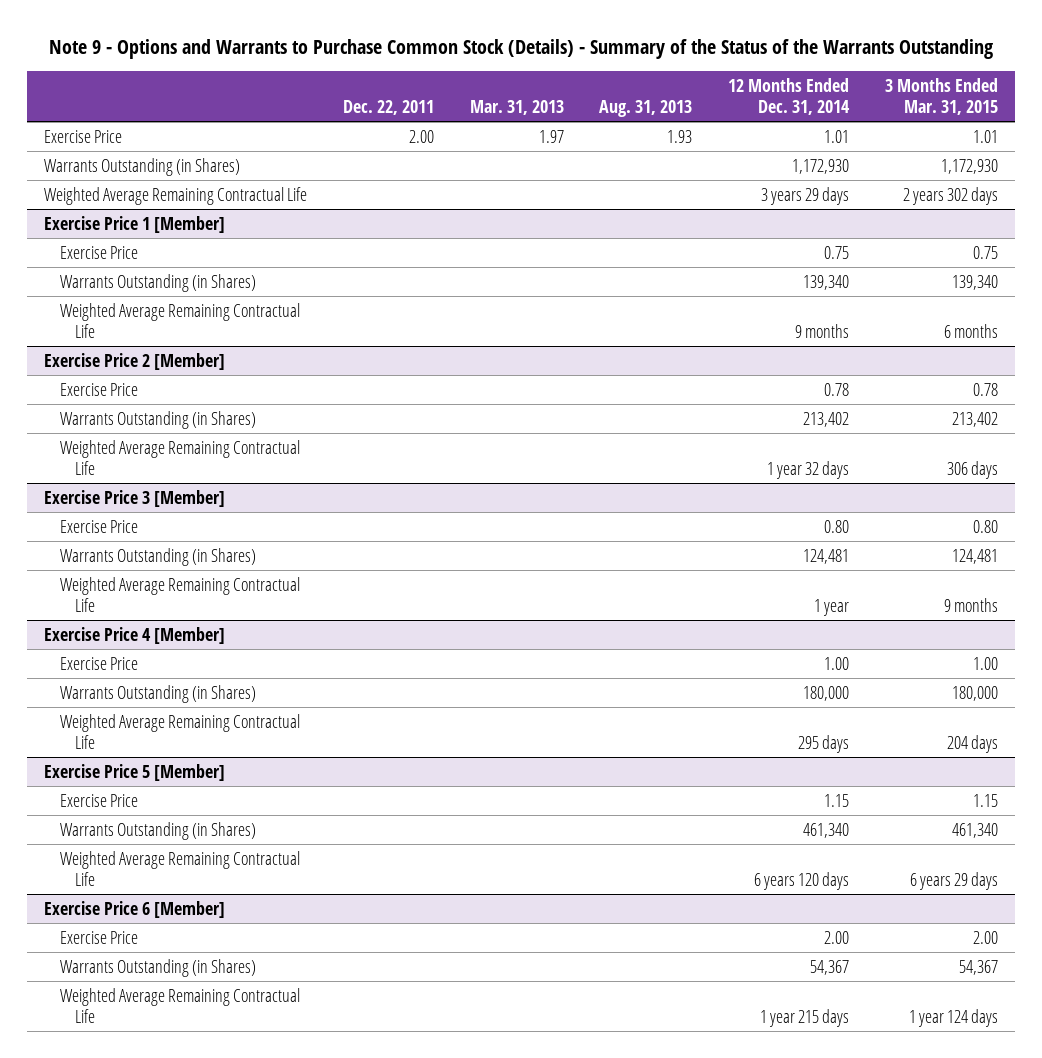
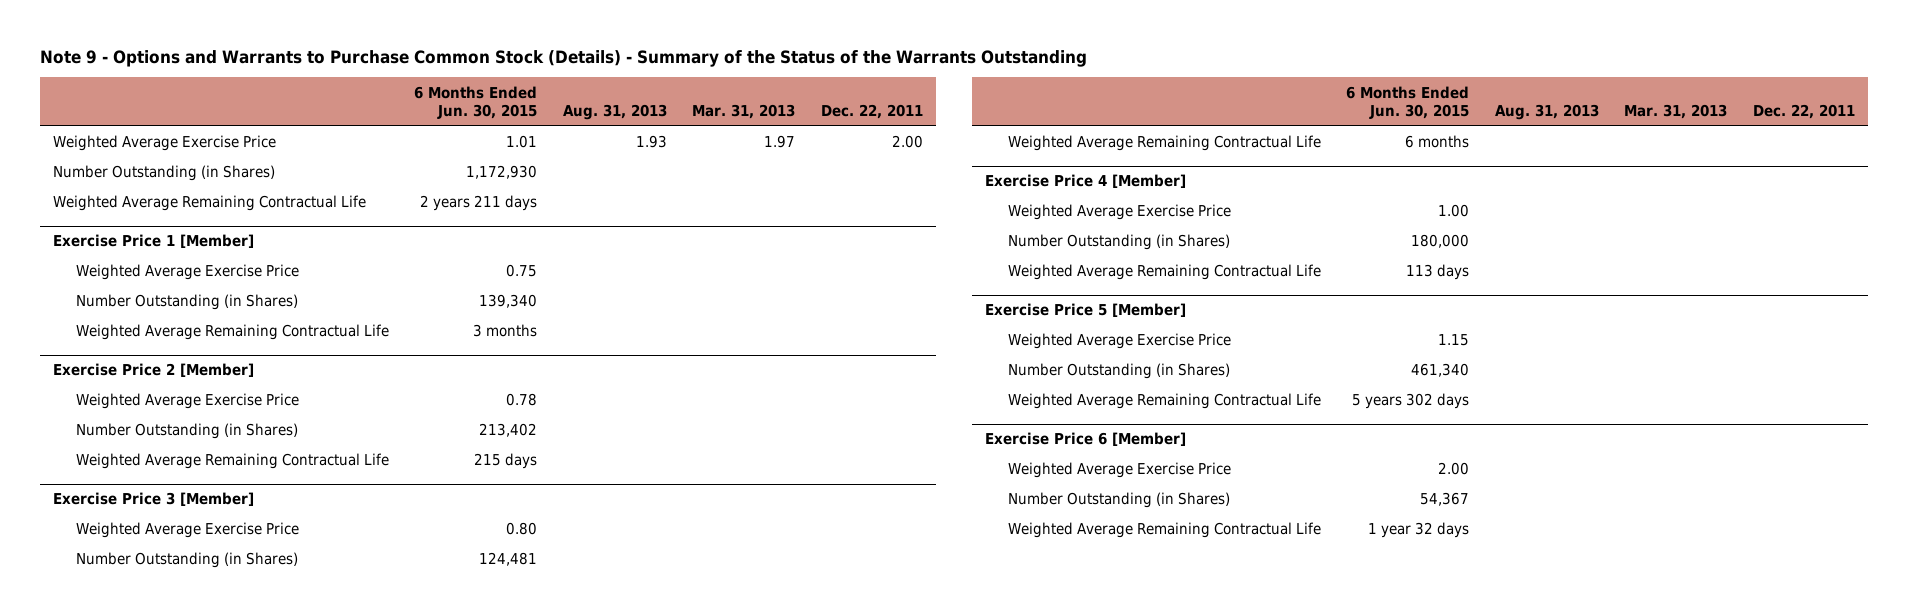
- | Dec. 22, 2011 | Mar. 31, 2013 | Aug. 31, 2013 | 12 Months Ended Dec. 31, 2014 | 3 Months Ended Mar. 31, 2015
+ | 6 Months Ended Jun. 30, 2015 | Aug. 31, 2013 | Mar. 31, 2013 | Dec. 22, 2011
- Exercise Price | 2.00 | 1.97 | 1.93 | 1.01 | 1.01
- Warrants Outstanding (in Shares) | | | | 1,172,930 | 1,172,930
+ Weighted Average Exercise Price | 1.01 | 1.93 | 1.97 | 2.00
+ Number Outstanding (in Shares) | 1,172,930 | | |
@ Exercise Price 1 [Member]
- Exercise Price | | | | 0.75 | 0.75
- Warrants Outstanding (in Shares) | | | | 139,340 | 139,340
+ Weighted Average Exercise Price | 0.75 | | |
+ Number Outstanding (in Shares) | 139,340 | | |
@ Exercise Price 2 [Member]
- Exercise Price | | | | 0.78 | 0.78
- Warrants Outstanding (in Shares) | | | | 213,402 | 213,402
+ Weighted Average Exercise Price | 0.78 | | |
+ Number Outstanding (in Shares) | 213,402 | | |
@ Exercise Price 3 [Member]
- Exercise Price | | | | 0.80 | 0.80
- Warrants Outstanding (in Shares) | | | | 124,481 | 124,481
+ Weighted Average Exercise Price | 0.80 | | |
+ Number Outstanding (in Shares) | 124,481 | | |
@ Exercise Price 4 [Member]
- Exercise Price | | | | 1.00 | 1.00
- Warrants Outstanding (in Shares) | | | | 180,000 | 180,000
+ Weighted Average Exercise Price | 1.00 | | |
+ Number Outstanding (in Shares) | 180,000 | | |
@ Exercise Price 5 [Member]
- Exercise Price | | | | 1.15 | 1.15
- Warrants Outstanding (in Shares) | | | | 461,340 | 461,340
+ Weighted Average Exercise Price | 1.15 | | |
+ Number Outstanding (in Shares) | 461,340 | | |
@ Exercise Price 6 [Member]
- Exercise Price | | | | 2.00 | 2.00
- Warrants Outstanding (in Shares) | | | | 54,367 | 54,367
+ Weighted Average Exercise Price | 2.00 | | |
+ Number Outstanding (in Shares) | 54,367 | | |

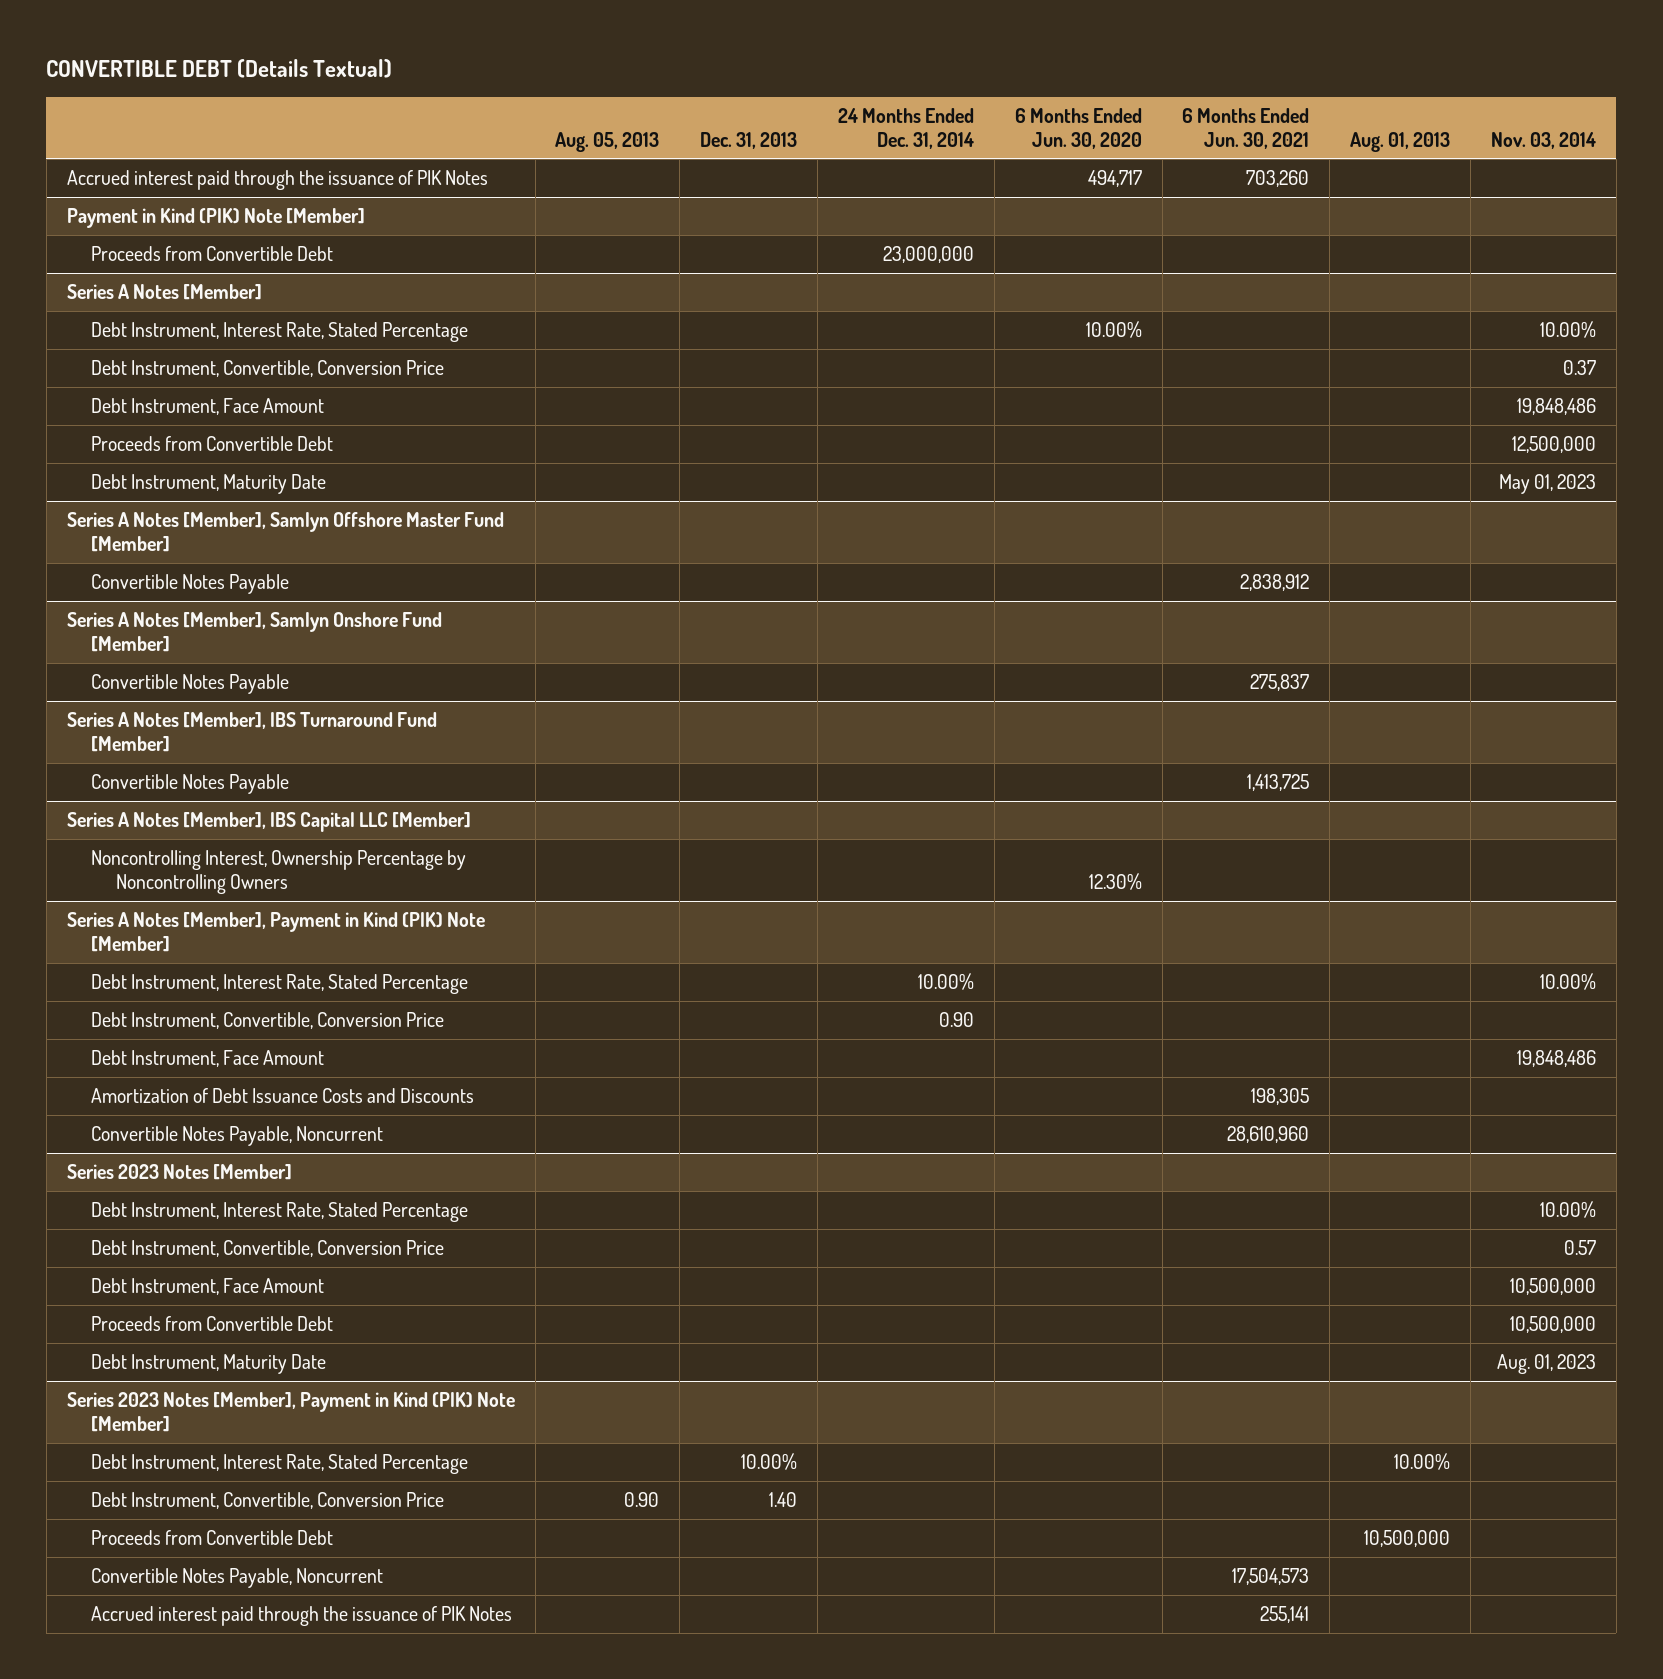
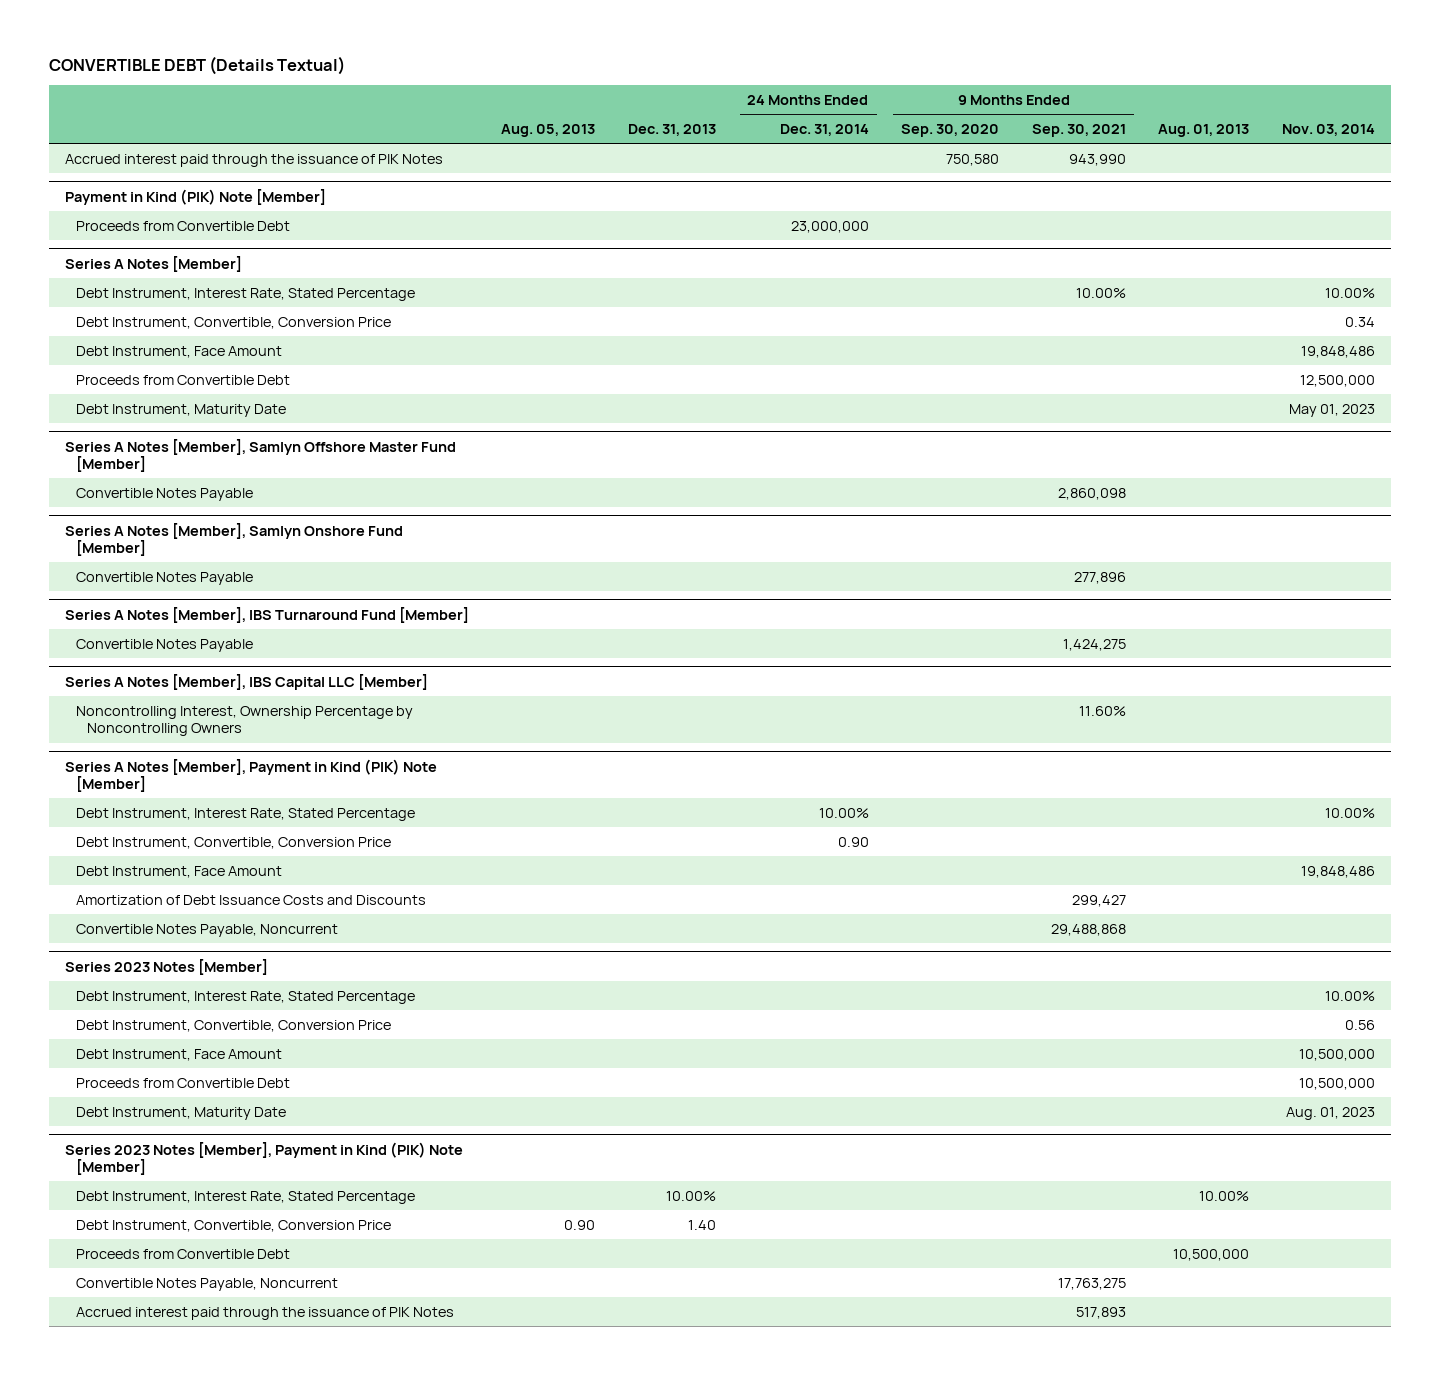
- | Aug. 05, 2013 | Dec. 31, 2013 | 24 Months Ended Dec. 31, 2014 | 6 Months Ended Jun. 30, 2020 | 6 Months Ended Jun. 30, 2021 | Aug. 01, 2013 | Nov. 03, 2014
+ | Aug. 05, 2013 | Dec. 31, 2013 | 24 Months Ended Dec. 31, 2014 | 9 Months Ended Sep. 30, 2020 | 9 Months Ended Sep. 30, 2021 | Aug. 01, 2013 | Nov. 03, 2014
@ Series A Notes [Member]
- Debt Instrument, Convertible, Conversion Price | | | | | | | 0.37
+ Debt Instrument, Convertible, Conversion Price | | | | | | | 0.34
@ Series 2023 Notes [Member]
- Debt Instrument, Convertible, Conversion Price | | | | | | | 0.57
+ Debt Instrument, Convertible, Conversion Price | | | | | | | 0.56

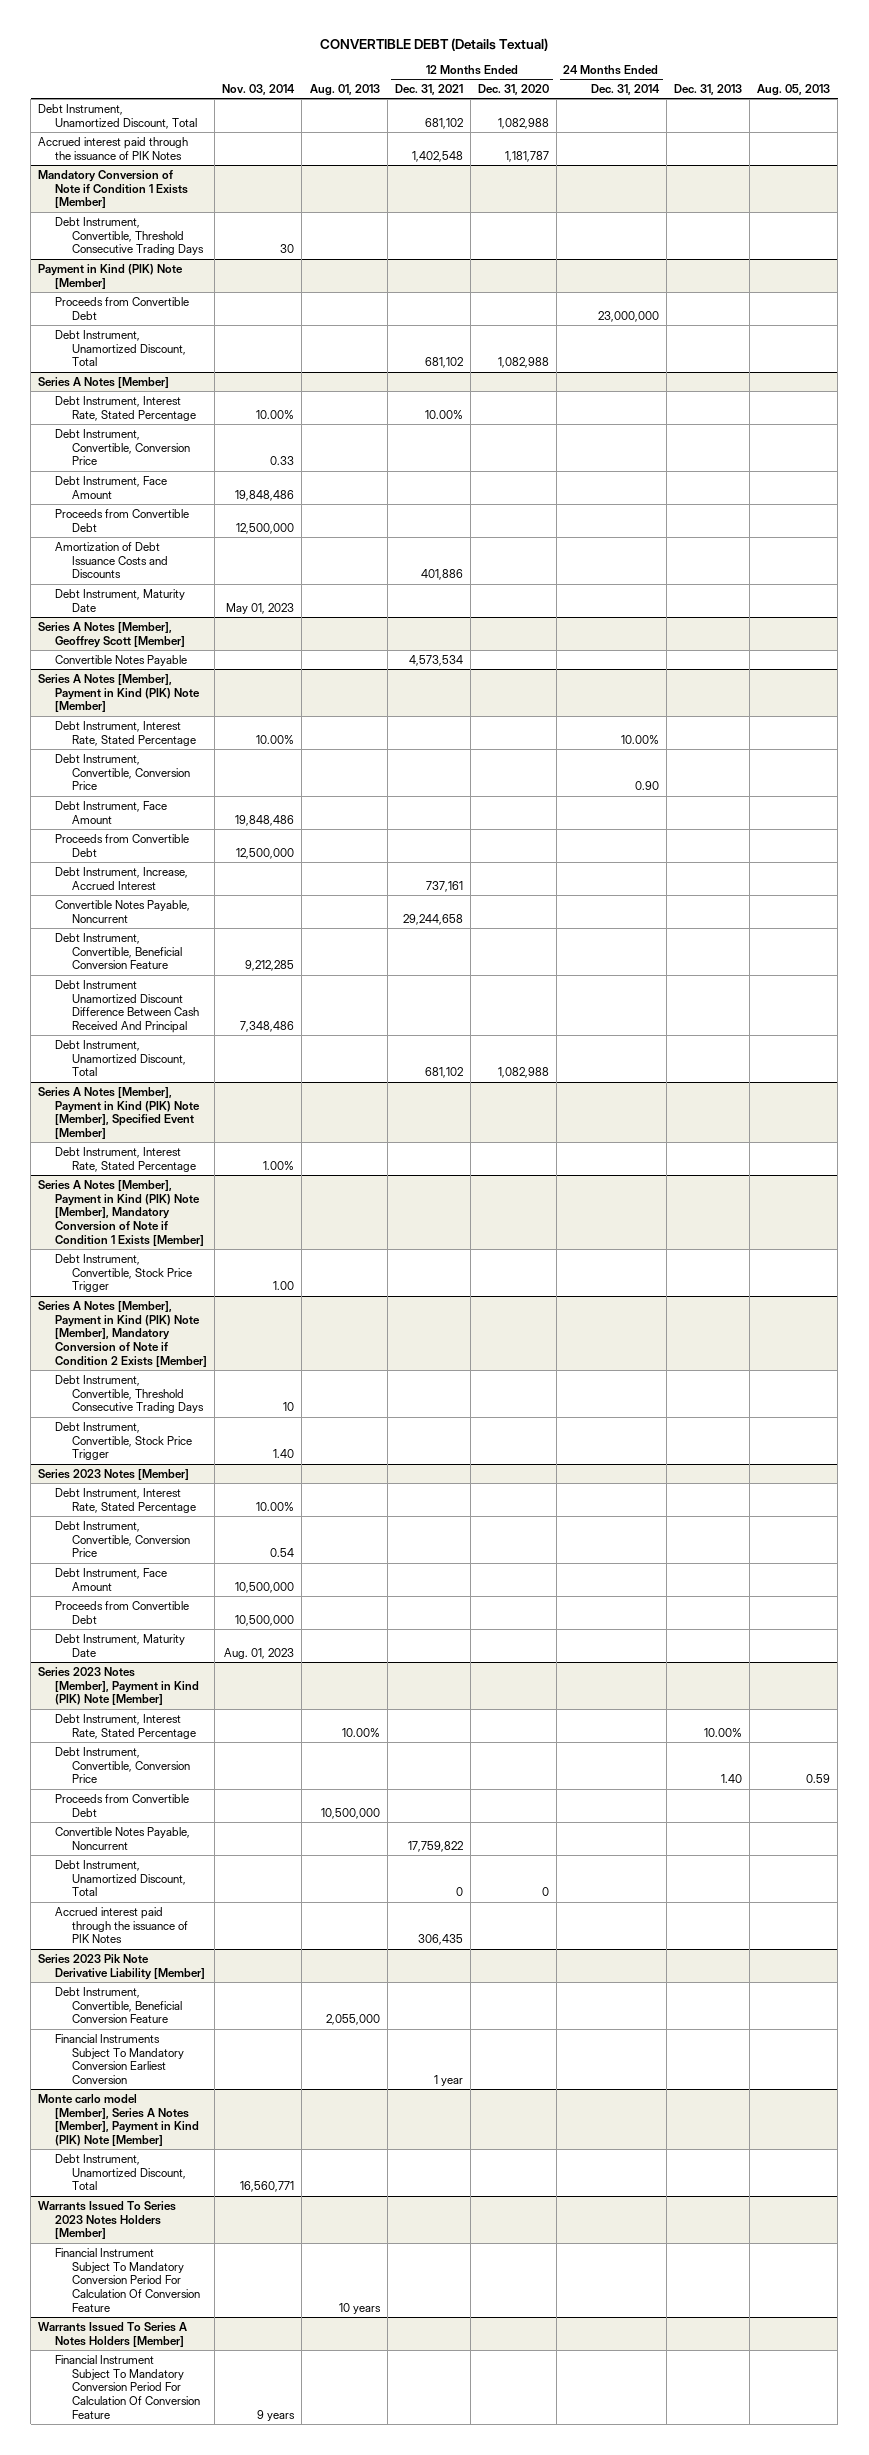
- | Aug. 05, 2013 | Dec. 31, 2013 | 24 Months Ended Dec. 31, 2014 | 9 Months Ended Sep. 30, 2020 | 9 Months Ended Sep. 30, 2021 | Aug. 01, 2013 | Nov. 03, 2014
+ | Nov. 03, 2014 | Aug. 01, 2013 | 12 Months Ended Dec. 31, 2021 | 12 Months Ended Dec. 31, 2020 | 24 Months Ended Dec. 31, 2014 | Dec. 31, 2013 | Aug. 05, 2013
+ Debt Instrument, Unamortized Discount, Total | | | 681,102 | 1,082,988 | | |
+ Mandatory Conversion of Note if Condition 1 Exists [Member]
+ Debt Instrument, Convertible, Threshold Consecutive Trading Days | 30 | | | | | |
@ Payment in Kind (PIK) Note [Member]
+ Debt Instrument, Unamortized Discount, Total | | | 681,102 | 1,082,988 | | |
@ Series A Notes [Member]
- Debt Instrument, Convertible, Conversion Price | | | | | | | 0.34
+ Debt Instrument, Convertible, Conversion Price | 0.33 | | | | | |
+ Amortization of Debt Issuance Costs and Discounts | | | 401,886 | | | |
- Series A Notes [Member], Samlyn Offshore Master Fund [Member]
- Convertible Notes Payable | | | | | 2,860,098 | |
- Series A Notes [Member], Samlyn Onshore Fund [Member]
- Convertible Notes Payable | | | | | 277,896 | |
- Series A Notes [Member], IBS Turnaround Fund [Member]
- Convertible Notes Payable | | | | | 1,424,275 | |
- Series A Notes [Member], IBS Capital LLC [Member]
- Noncontrolling Interest, Ownership Percentage by Noncontrolling Owners | | | | | 11.60% | |
+ Series A Notes [Member], Geoffrey Scott [Member]
+ Convertible Notes Payable | | | 4,573,534 | | | |
@ Series A Notes [Member], Payment in Kind (PIK) Note [Member]
- Amortization of Debt Issuance Costs and Discounts | | | | | 299,427 | |
+ Proceeds from Convertible Debt | 12,500,000 | | | | | |
+ Debt Instrument, Increase, Accrued Interest | | | 737,161 | | | |
+ Debt Instrument, Convertible, Beneficial Conversion Feature | 9,212,285 | | | | | |
+ Debt Instrument Unamortized Discount Difference Between Cash Received And Principal | 7,348,486 | | | | | |
+ Debt Instrument, Unamortized Discount, Total | | | 681,102 | 1,082,988 | | |
+ Series A Notes [Member], Payment in Kind (PIK) Note [Member], Specified Event [Member]
+ Debt Instrument, Interest Rate, Stated Percentage | 1.00% | | | | | |
+ Series A Notes [Member], Payment in Kind (PIK) Note [Member], Mandatory Conversion of Note if Condition 1 Exists [Member]
+ Debt Instrument, Convertible, Stock Price Trigger | 1.00 | | | | | |
+ Series A Notes [Member], Payment in Kind (PIK) Note [Member], Mandatory Conversion of Note if Condition 2 Exists [Member]
+ Debt Instrument, Convertible, Threshold Consecutive Trading Days | 10 | | | | | |
+ Debt Instrument, Convertible, Stock Price Trigger | 1.40 | | | | | |
@ Series 2023 Notes [Member]
- Debt Instrument, Convertible, Conversion Price | | | | | | | 0.56
+ Debt Instrument, Convertible, Conversion Price | 0.54 | | | | | |
@ Series 2023 Notes [Member], Payment in Kind (PIK) Note [Member]
- Debt Instrument, Convertible, Conversion Price | 0.90 | 1.40 | | | | |
+ Debt Instrument, Convertible, Conversion Price | | | | | | 1.40 | 0.59
+ Debt Instrument, Unamortized Discount, Total | | | 0 | 0 | | |
+ Series 2023 Pik Note Derivative Liability [Member]
+ Debt Instrument, Convertible, Beneficial Conversion Feature | | 2,055,000 | | | | |
+ Financial Instruments Subject To Mandatory Conversion Earliest Conversion | | | 1 year | | | |
+ Monte carlo model [Member], Series A Notes [Member], Payment in Kind (PIK) Note [Member]
+ Debt Instrument, Unamortized Discount, Total | 16,560,771 | | | | | |
+ Warrants Issued To Series 2023 Notes Holders [Member]
+ Financial Instrument Subject To Mandatory Conversion Period For Calculation Of Conversion Feature | | 10 years | | | | |
+ Warrants Issued To Series A Notes Holders [Member]
+ Financial Instrument Subject To Mandatory Conversion Period For Calculation Of Conversion Feature | 9 years | | | | | |

